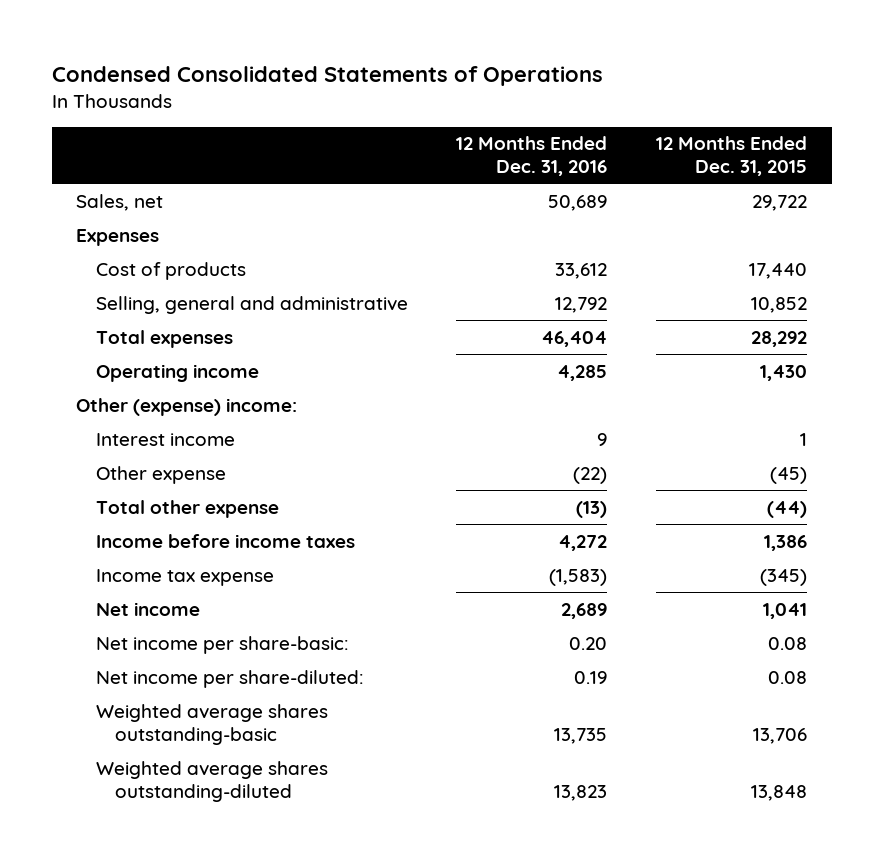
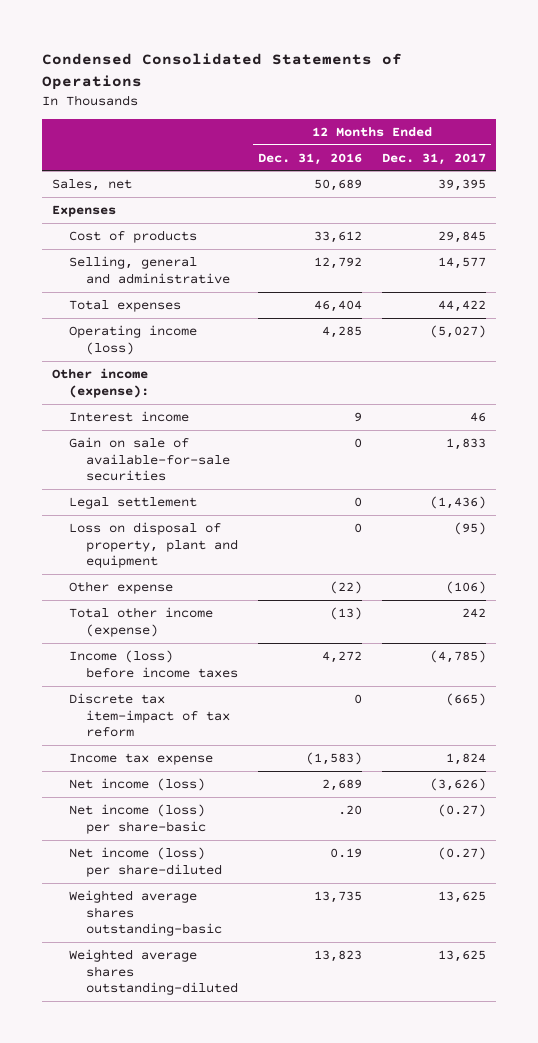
- | 12 Months Ended Dec. 31, 2016 | 12 Months Ended Dec. 31, 2015
+ | 12 Months Ended Dec. 31, 2016 | 12 Months Ended Dec. 31, 2017
- Operating income | 4,285 | 1,430
- Other (expense) income:
+ Operating income (loss) | 4,285 | (5,027)
+ Other income (expense):
+ Gain on sale of available-for-sale securities | 0 | 1,833
+ Legal settlement | 0 | (1,436)
+ Loss on disposal of property, plant and equipment | 0 | (95)
- Total other expense | (13) | (44)
- Income before income taxes | 4,272 | 1,386
+ Total other income (expense) | (13) | 242
+ Income (loss) before income taxes | 4,272 | (4,785)
+ Discrete tax item-impact of tax reform | 0 | (665)
- Net income | 2,689 | 1,041
- Net income per share-basic: | 0.20 | 0.08
- Net income per share-diluted: | 0.19 | 0.08
+ Net income (loss) | 2,689 | (3,626)
+ Net income (loss) per share-basic | .20 | (0.27)
+ Net income (loss) per share-diluted | 0.19 | (0.27)

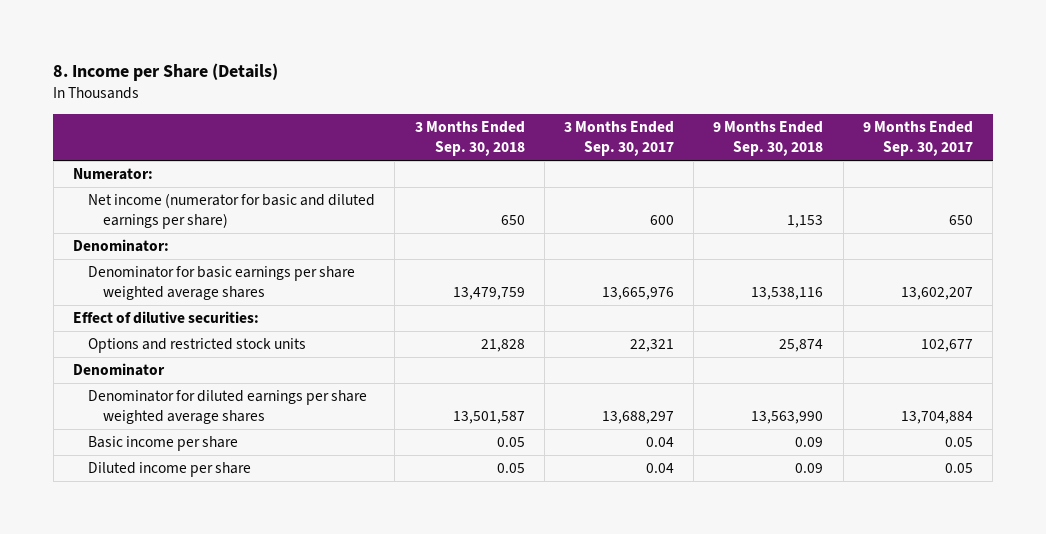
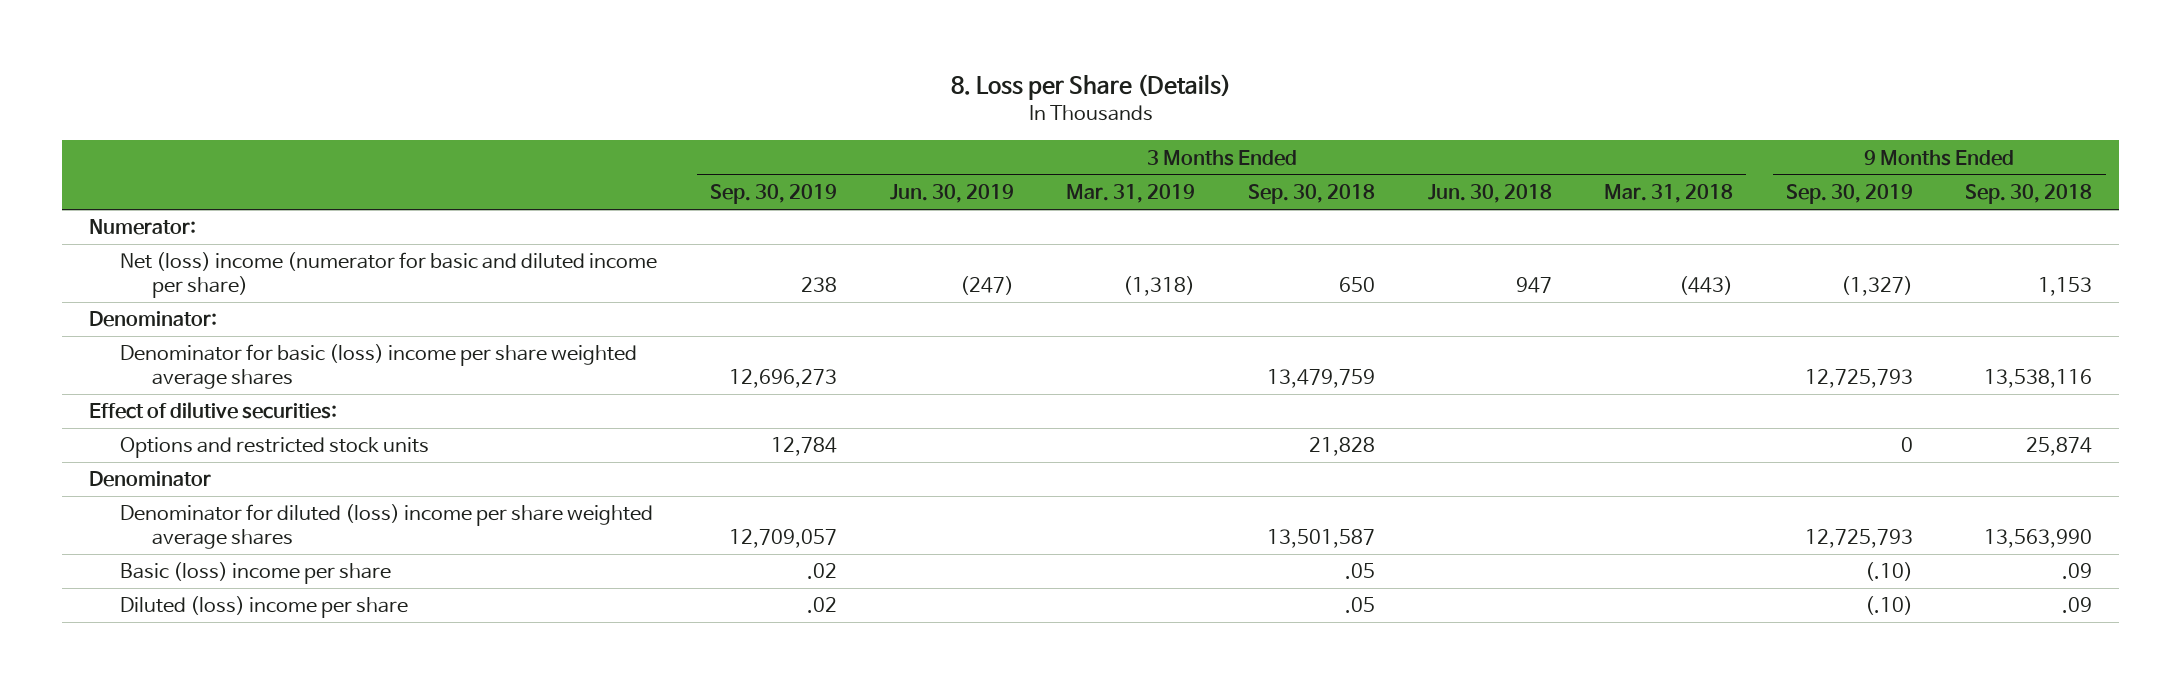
- 8. Income per Share (Details)
+ 8. Loss per Share (Details)
- | 3 Months Ended Sep. 30, 2018 | 3 Months Ended Sep. 30, 2017 | 9 Months Ended Sep. 30, 2018 | 9 Months Ended Sep. 30, 2017
+ | 3 Months Ended Sep. 30, 2019 | 3 Months Ended Jun. 30, 2019 | 3 Months Ended Mar. 31, 2019 | 3 Months Ended Sep. 30, 2018 | 3 Months Ended Jun. 30, 2018 | 3 Months Ended Mar. 31, 2018 | 9 Months Ended Sep. 30, 2019 | 9 Months Ended Sep. 30, 2018
- Net income (numerator for basic and diluted earnings per share) | 650 | 600 | 1,153 | 650
+ Net (loss) income (numerator for basic and diluted income per share) | 238 | (247) | (1,318) | 650 | 947 | (443) | (1,327) | 1,153
- Denominator for basic earnings per share weighted average shares | 13,479,759 | 13,665,976 | 13,538,116 | 13,602,207
+ Denominator for basic (loss) income per share weighted average shares | 12,696,273 | | | 13,479,759 | | | 12,725,793 | 13,538,116
- Denominator for diluted earnings per share weighted average shares | 13,501,587 | 13,688,297 | 13,563,990 | 13,704,884
- Basic income per share | 0.05 | 0.04 | 0.09 | 0.05
- Diluted income per share | 0.05 | 0.04 | 0.09 | 0.05
+ Denominator for diluted (loss) income per share weighted average shares | 12,709,057 | | | 13,501,587 | | | 12,725,793 | 13,563,990
+ Basic (loss) income per share | .02 | | | .05 | | | (.10) | .09
+ Diluted (loss) income per share | .02 | | | .05 | | | (.10) | .09

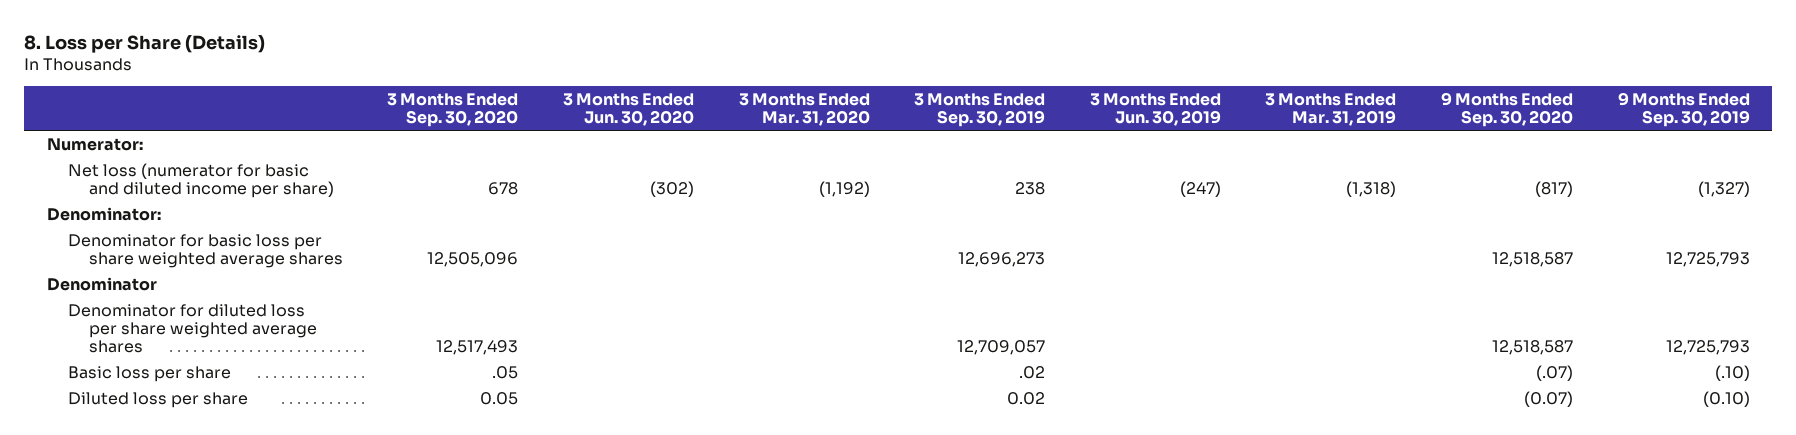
- | 3 Months Ended Sep. 30, 2019 | 3 Months Ended Jun. 30, 2019 | 3 Months Ended Mar. 31, 2019 | 3 Months Ended Sep. 30, 2018 | 3 Months Ended Jun. 30, 2018 | 3 Months Ended Mar. 31, 2018 | 9 Months Ended Sep. 30, 2019 | 9 Months Ended Sep. 30, 2018
+ | 3 Months Ended Sep. 30, 2020 | 3 Months Ended Jun. 30, 2020 | 3 Months Ended Mar. 31, 2020 | 3 Months Ended Sep. 30, 2019 | 3 Months Ended Jun. 30, 2019 | 3 Months Ended Mar. 31, 2019 | 9 Months Ended Sep. 30, 2020 | 9 Months Ended Sep. 30, 2019
- Net (loss) income (numerator for basic and diluted income per share) | 238 | (247) | (1,318) | 650 | 947 | (443) | (1,327) | 1,153
+ Net loss (numerator for basic and diluted income per share) | 678 | (302) | (1,192) | 238 | (247) | (1,318) | (817) | (1,327)
- Denominator for basic (loss) income per share weighted average shares | 12,696,273 | | | 13,479,759 | | | 12,725,793 | 13,538,116
- Effect of dilutive securities:
- Options and restricted stock units | 12,784 | | | 21,828 | | | 0 | 25,874
+ Denominator for basic loss per share weighted average shares | 12,505,096 | | | 12,696,273 | | | 12,518,587 | 12,725,793
- Denominator for diluted (loss) income per share weighted average shares | 12,709,057 | | | 13,501,587 | | | 12,725,793 | 13,563,990
- Basic (loss) income per share | .02 | | | .05 | | | (.10) | .09
- Diluted (loss) income per share | .02 | | | .05 | | | (.10) | .09
+ Denominator for diluted loss per share weighted average shares | 12,517,493 | | | 12,709,057 | | | 12,518,587 | 12,725,793
+ Basic loss per share | .05 | | | .02 | | | (.07) | (.10)
+ Diluted loss per share | 0.05 | | | 0.02 | | | (0.07) | (0.10)

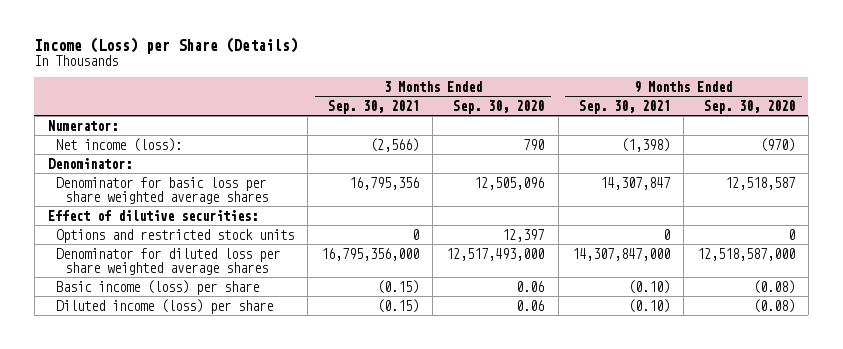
- 8. Loss per Share (Details)
+ Income (Loss) per Share (Details)
- | 3 Months Ended Sep. 30, 2020 | 3 Months Ended Jun. 30, 2020 | 3 Months Ended Mar. 31, 2020 | 3 Months Ended Sep. 30, 2019 | 3 Months Ended Jun. 30, 2019 | 3 Months Ended Mar. 31, 2019 | 9 Months Ended Sep. 30, 2020 | 9 Months Ended Sep. 30, 2019
+ | 3 Months Ended Sep. 30, 2021 | 3 Months Ended Sep. 30, 2020 | 9 Months Ended Sep. 30, 2021 | 9 Months Ended Sep. 30, 2020
- Net loss (numerator for basic and diluted income per share) | 678 | (302) | (1,192) | 238 | (247) | (1,318) | (817) | (1,327)
+ Net income (loss): | (2,566) | 790 | (1,398) | (970)
- Denominator
- Denominator for diluted loss per share weighted average shares | 12,517,493 | | | 12,709,057 | | | 12,518,587 | 12,725,793
- Basic loss per share | .05 | | | .02 | | | (.07) | (.10)
- Diluted loss per share | 0.05 | | | 0.02 | | | (0.07) | (0.10)
+ Effect of dilutive securities:
+ Options and restricted stock units | 0 | 12,397 | 0 | 0
+ Denominator for diluted loss per share weighted average shares | 16,795,356,000 | 12,517,493,000 | 14,307,847,000 | 12,518,587,000
+ Basic income (loss) per share | (0.15) | 0.06 | (0.10) | (0.08)
+ Diluted income (loss) per share | (0.15) | 0.06 | (0.10) | (0.08)

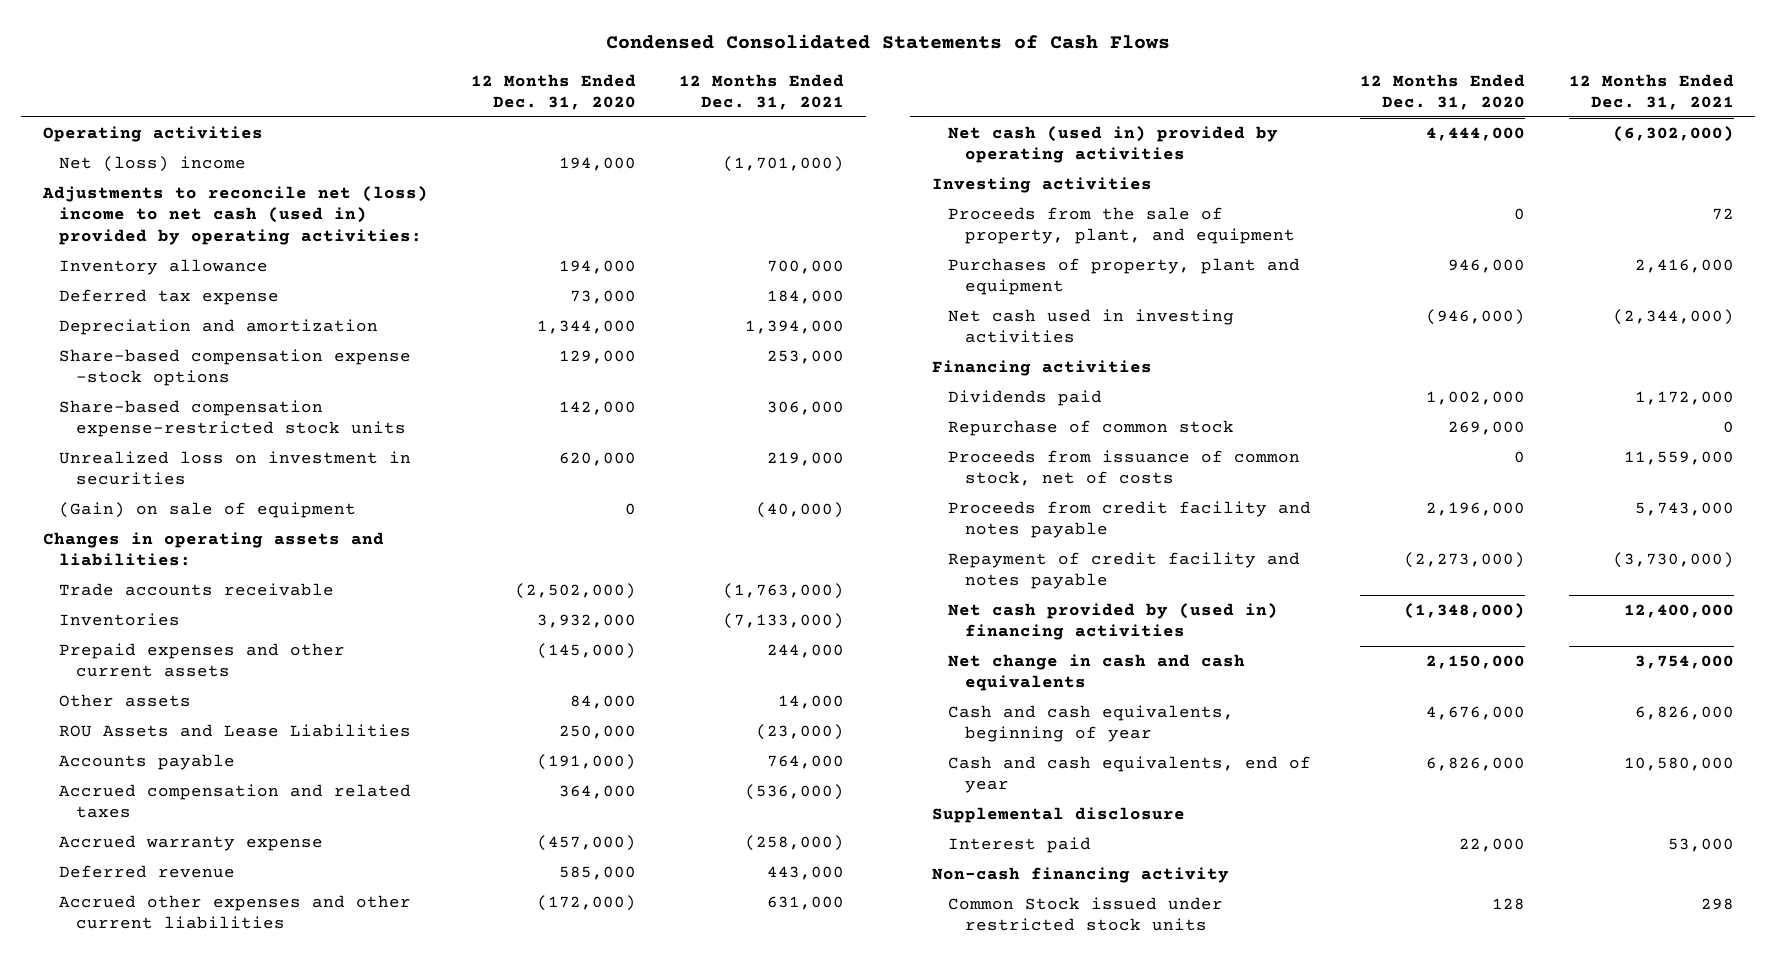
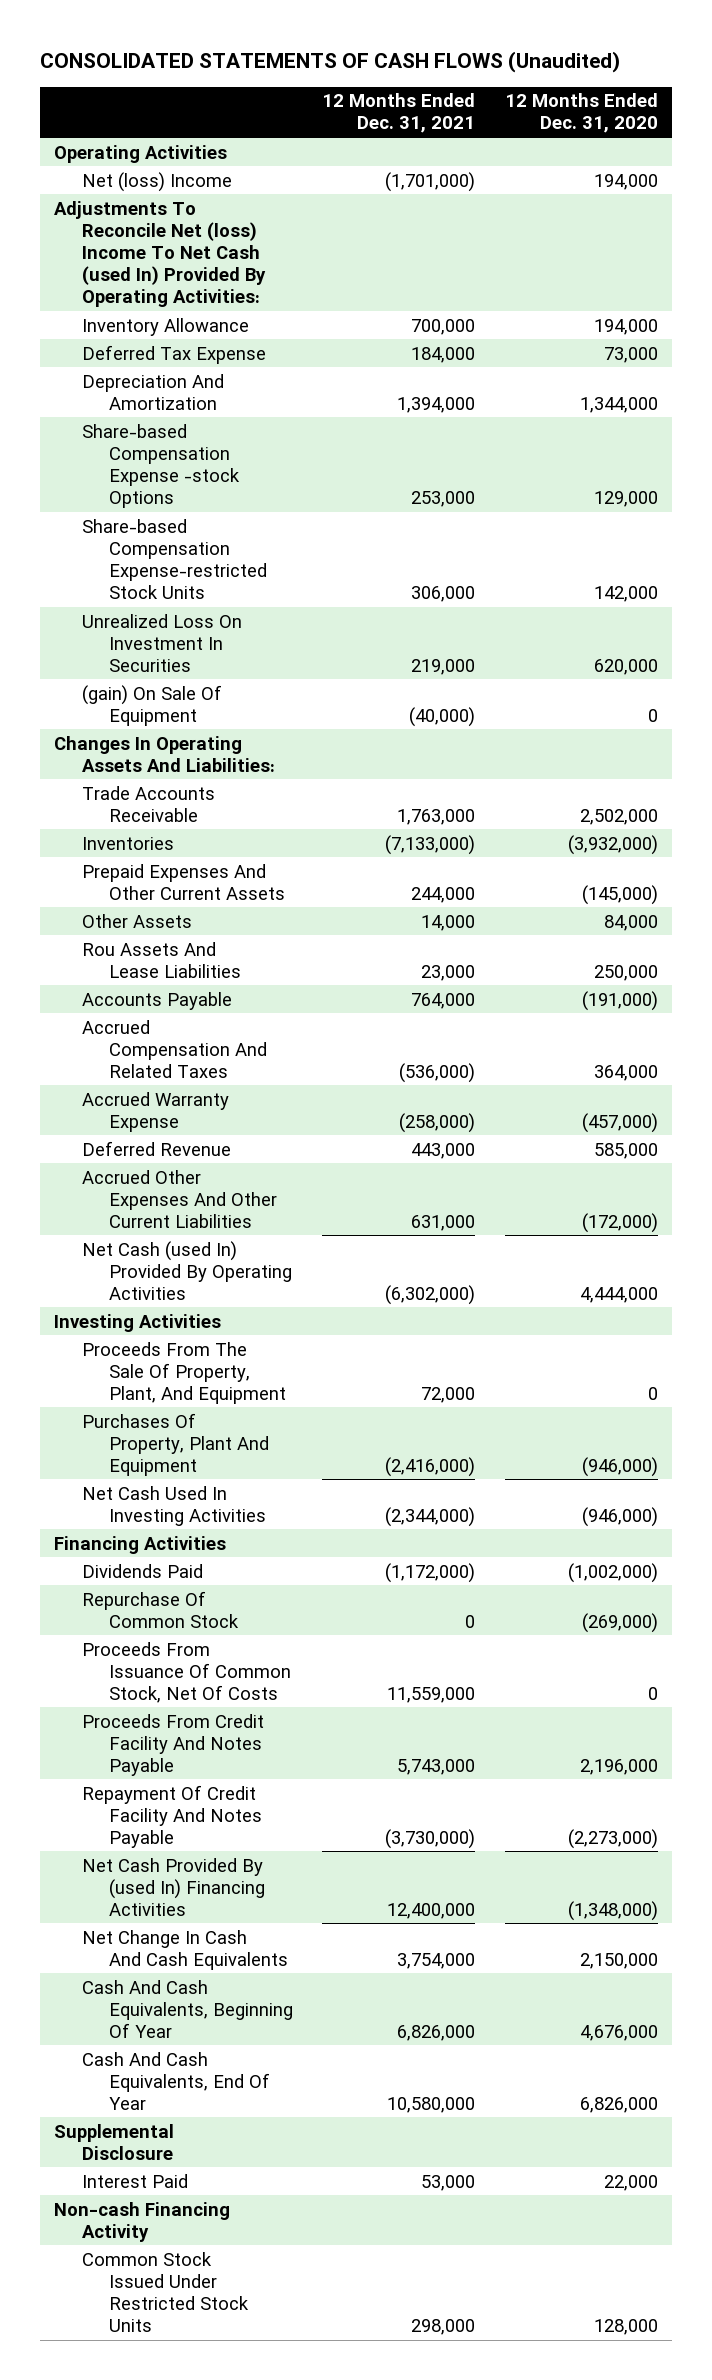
- Condensed Consolidated Statements of Cash Flows
+ CONSOLIDATED STATEMENTS OF CASH FLOWS (Unaudited)
- | 12 Months Ended Dec. 31, 2020 | 12 Months Ended Dec. 31, 2021
+ | 12 Months Ended Dec. 31, 2021 | 12 Months Ended Dec. 31, 2020
- Operating activities
- Net (loss) income | 194,000 | (1,701,000)
- Adjustments to reconcile net (loss) income to net cash (used in) provided by operating activities:
- Inventory allowance | 194,000 | 700,000
- Deferred tax expense | 73,000 | 184,000
- Depreciation and amortization | 1,344,000 | 1,394,000
- Share-based compensation expense -stock options | 129,000 | 253,000
- Share-based compensation expense-restricted stock units | 142,000 | 306,000
- Unrealized loss on investment in securities | 620,000 | 219,000
- (Gain) on sale of equipment | 0 | (40,000)
- Changes in operating assets and liabilities:
- Trade accounts receivable | (2,502,000) | (1,763,000)
- Inventories | 3,932,000 | (7,133,000)
- Prepaid expenses and other current assets | (145,000) | 244,000
- Other assets | 84,000 | 14,000
- ROU Assets and Lease Liabilities | 250,000 | (23,000)
- Accounts payable | (191,000) | 764,000
- Accrued compensation and related taxes | 364,000 | (536,000)
- Accrued warranty expense | (457,000) | (258,000)
- Deferred revenue | 585,000 | 443,000
- Accrued other expenses and other current liabilities | (172,000) | 631,000
- Net cash (used in) provided by operating activities | 4,444,000 | (6,302,000)
- Investing activities
- Proceeds from the sale of property, plant, and equipment | 0 | 72
- Purchases of property, plant and equipment | 946,000 | 2,416,000
- Net cash used in investing activities | (946,000) | (2,344,000)
- Financing activities
- Dividends paid | 1,002,000 | 1,172,000
- Repurchase of common stock | 269,000 | 0
- Proceeds from issuance of common stock, net of costs | 0 | 11,559,000
- Proceeds from credit facility and notes payable | 2,196,000 | 5,743,000
- Repayment of credit facility and notes payable | (2,273,000) | (3,730,000)
- Net cash provided by (used in) financing activities | (1,348,000) | 12,400,000
- Net change in cash and cash equivalents | 2,150,000 | 3,754,000
- Cash and cash equivalents, beginning of year | 4,676,000 | 6,826,000
- Cash and cash equivalents, end of year | 6,826,000 | 10,580,000
- Supplemental disclosure
- Interest paid | 22,000 | 53,000
- Non-cash financing activity
- Common Stock issued under restricted stock units | 128 | 298
+ Operating Activities
+ Net (loss) Income | (1,701,000) | 194,000
+ Adjustments To Reconcile Net (loss) Income To Net Cash (used In) Provided By Operating Activities:
+ Inventory Allowance | 700,000 | 194,000
+ Deferred Tax Expense | 184,000 | 73,000
+ Depreciation And Amortization | 1,394,000 | 1,344,000
+ Share-based Compensation Expense -stock Options | 253,000 | 129,000
+ Share-based Compensation Expense-restricted Stock Units | 306,000 | 142,000
+ Unrealized Loss On Investment In Securities | 219,000 | 620,000
+ (gain) On Sale Of Equipment | (40,000) | 0
+ Changes In Operating Assets And Liabilities:
+ Trade Accounts Receivable | 1,763,000 | 2,502,000
+ Inventories | (7,133,000) | (3,932,000)
+ Prepaid Expenses And Other Current Assets | 244,000 | (145,000)
+ Other Assets | 14,000 | 84,000
+ Rou Assets And Lease Liabilities | 23,000 | 250,000
+ Accounts Payable | 764,000 | (191,000)
+ Accrued Compensation And Related Taxes | (536,000) | 364,000
+ Accrued Warranty Expense | (258,000) | (457,000)
+ Deferred Revenue | 443,000 | 585,000
+ Accrued Other Expenses And Other Current Liabilities | 631,000 | (172,000)
+ Net Cash (used In) Provided By Operating Activities | (6,302,000) | 4,444,000
+ Investing Activities
+ Proceeds From The Sale Of Property, Plant, And Equipment | 72,000 | 0
+ Purchases Of Property, Plant And Equipment | (2,416,000) | (946,000)
+ Net Cash Used In Investing Activities | (2,344,000) | (946,000)
+ Financing Activities
+ Dividends Paid | (1,172,000) | (1,002,000)
+ Repurchase Of Common Stock | 0 | (269,000)
+ Proceeds From Issuance Of Common Stock, Net Of Costs | 11,559,000 | 0
+ Proceeds From Credit Facility And Notes Payable | 5,743,000 | 2,196,000
+ Repayment Of Credit Facility And Notes Payable | (3,730,000) | (2,273,000)
+ Net Cash Provided By (used In) Financing Activities | 12,400,000 | (1,348,000)
+ Net Change In Cash And Cash Equivalents | 3,754,000 | 2,150,000
+ Cash And Cash Equivalents, Beginning Of Year | 6,826,000 | 4,676,000
+ Cash And Cash Equivalents, End Of Year | 10,580,000 | 6,826,000
+ Supplemental Disclosure
+ Interest Paid | 53,000 | 22,000
+ Non-cash Financing Activity
+ Common Stock Issued Under Restricted Stock Units | 298,000 | 128,000

